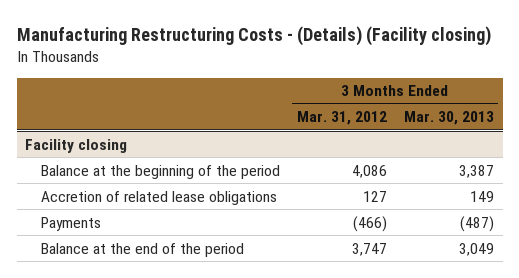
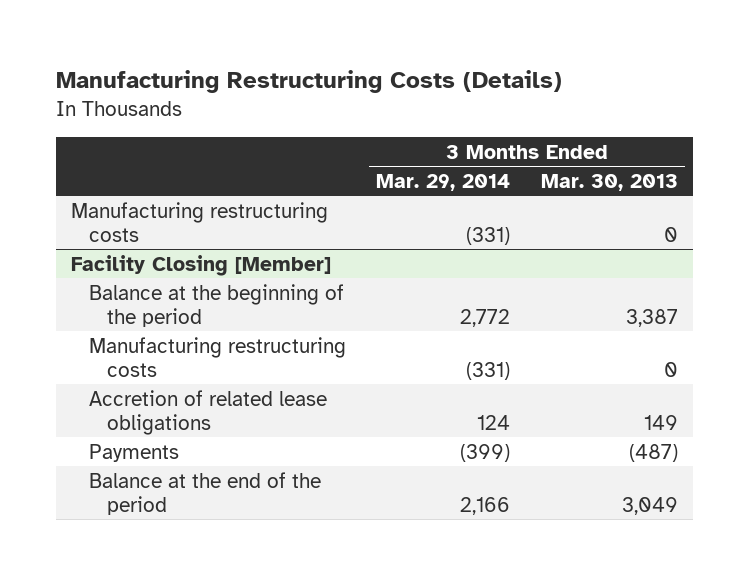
- Manufacturing Restructuring Costs - (Details) (Facility closing)
+ Manufacturing Restructuring Costs (Details)
- | 3 Months Ended Mar. 31, 2012 | 3 Months Ended Mar. 30, 2013
+ | 3 Months Ended Mar. 29, 2014 | 3 Months Ended Mar. 30, 2013
- Facility closing
+ Manufacturing restructuring costs | (331) | 0
+ Facility Closing [Member]
+ Manufacturing restructuring costs | (331) | 0

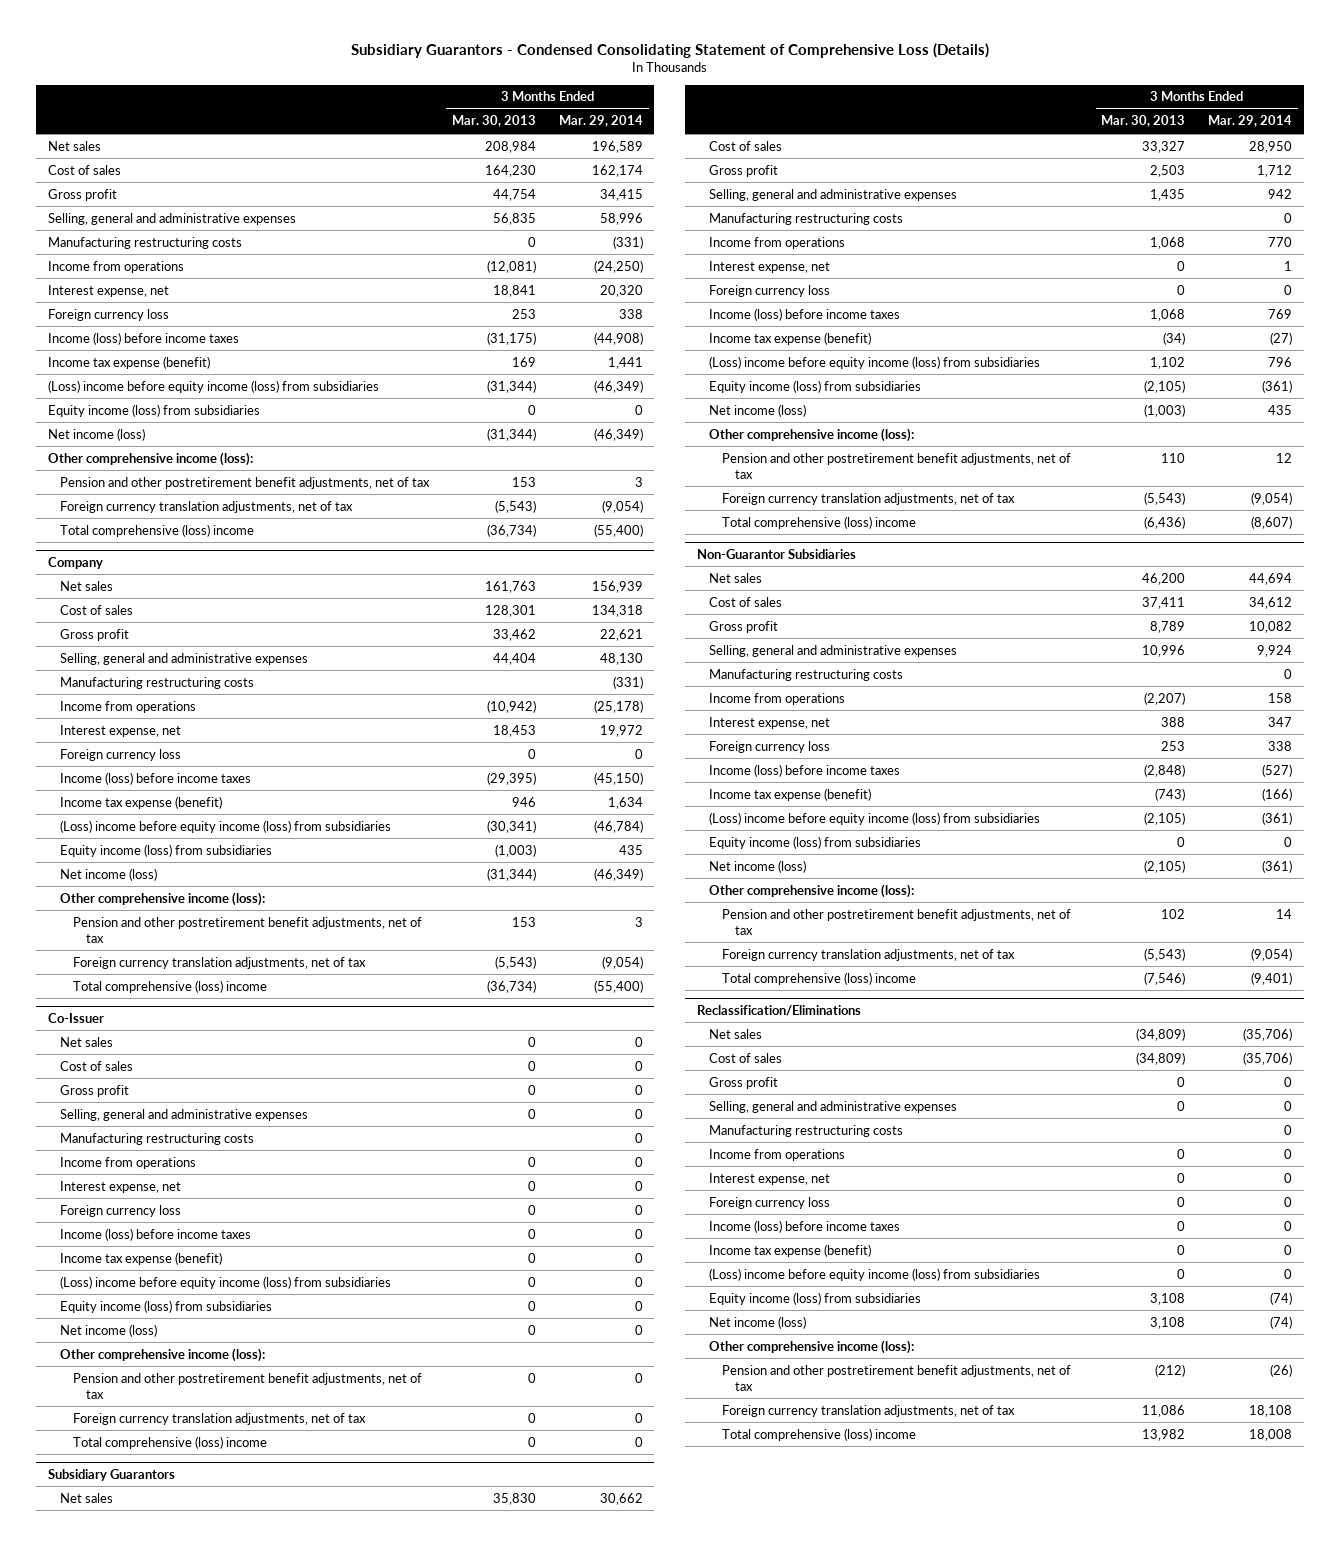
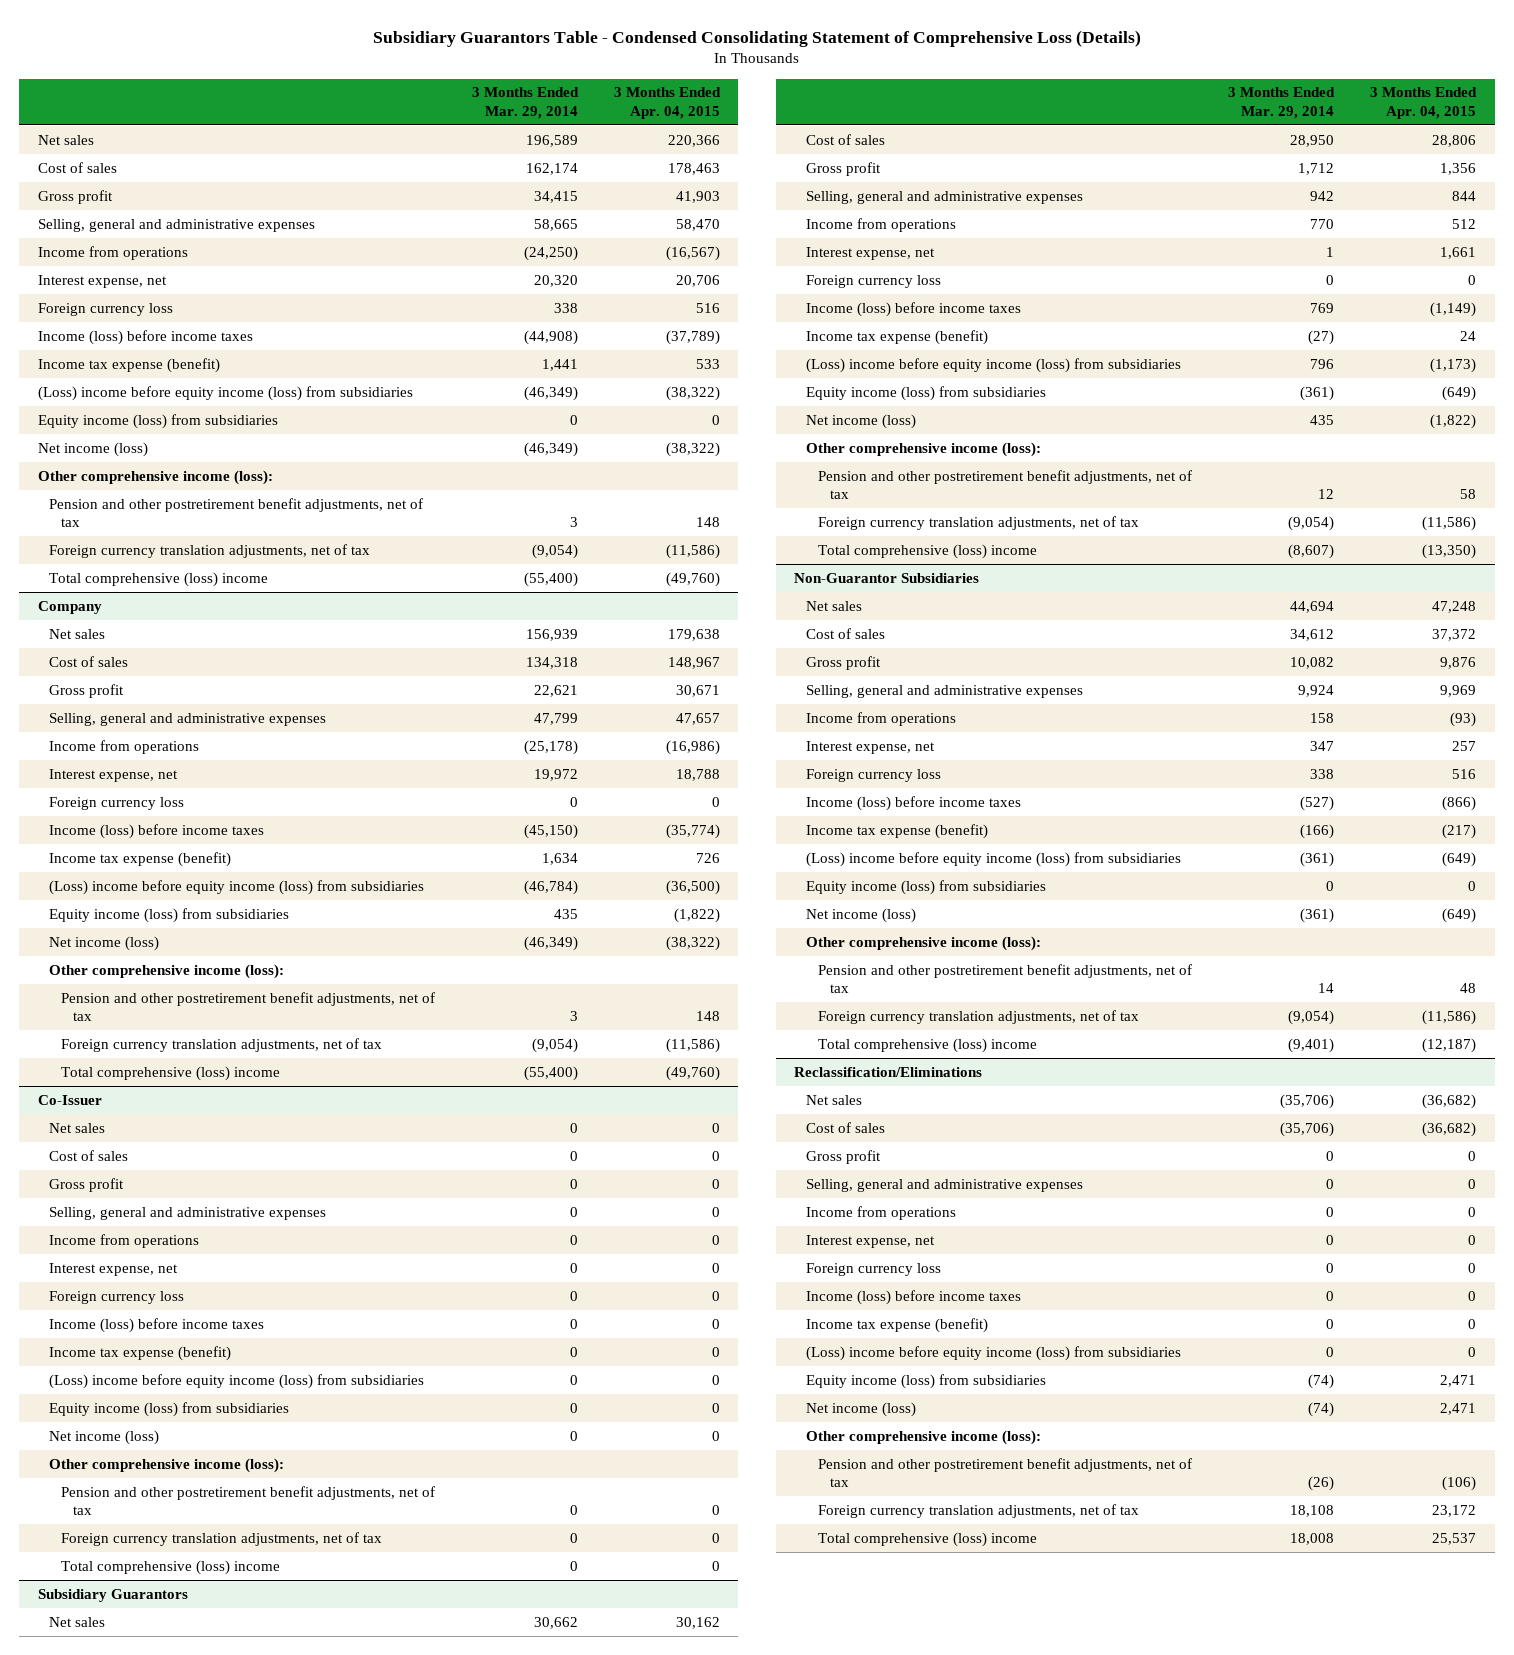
- Subsidiary Guarantors - Condensed Consolidating Statement of Comprehensive Loss (Details)
+ Subsidiary Guarantors Table - Condensed Consolidating Statement of Comprehensive Loss (Details)
- | 3 Months Ended Mar. 30, 2013 | 3 Months Ended Mar. 29, 2014
+ | 3 Months Ended Mar. 29, 2014 | 3 Months Ended Apr. 04, 2015
- Selling, general and administrative expenses | 56,835 | 58,996
- Manufacturing restructuring costs | 0 | (331)
+ Selling, general and administrative expenses | 58,665 | 58,470
@ Company
- Selling, general and administrative expenses | 44,404 | 48,130
- Manufacturing restructuring costs | | (331)
+ Selling, general and administrative expenses | 47,799 | 47,657
@ Co-Issuer
- Manufacturing restructuring costs | | 0
@ Subsidiary Guarantors
- Manufacturing restructuring costs | | 0
@ Non-Guarantor Subsidiaries
- Manufacturing restructuring costs | | 0
@ Reclassification/Eliminations
- Manufacturing restructuring costs | | 0

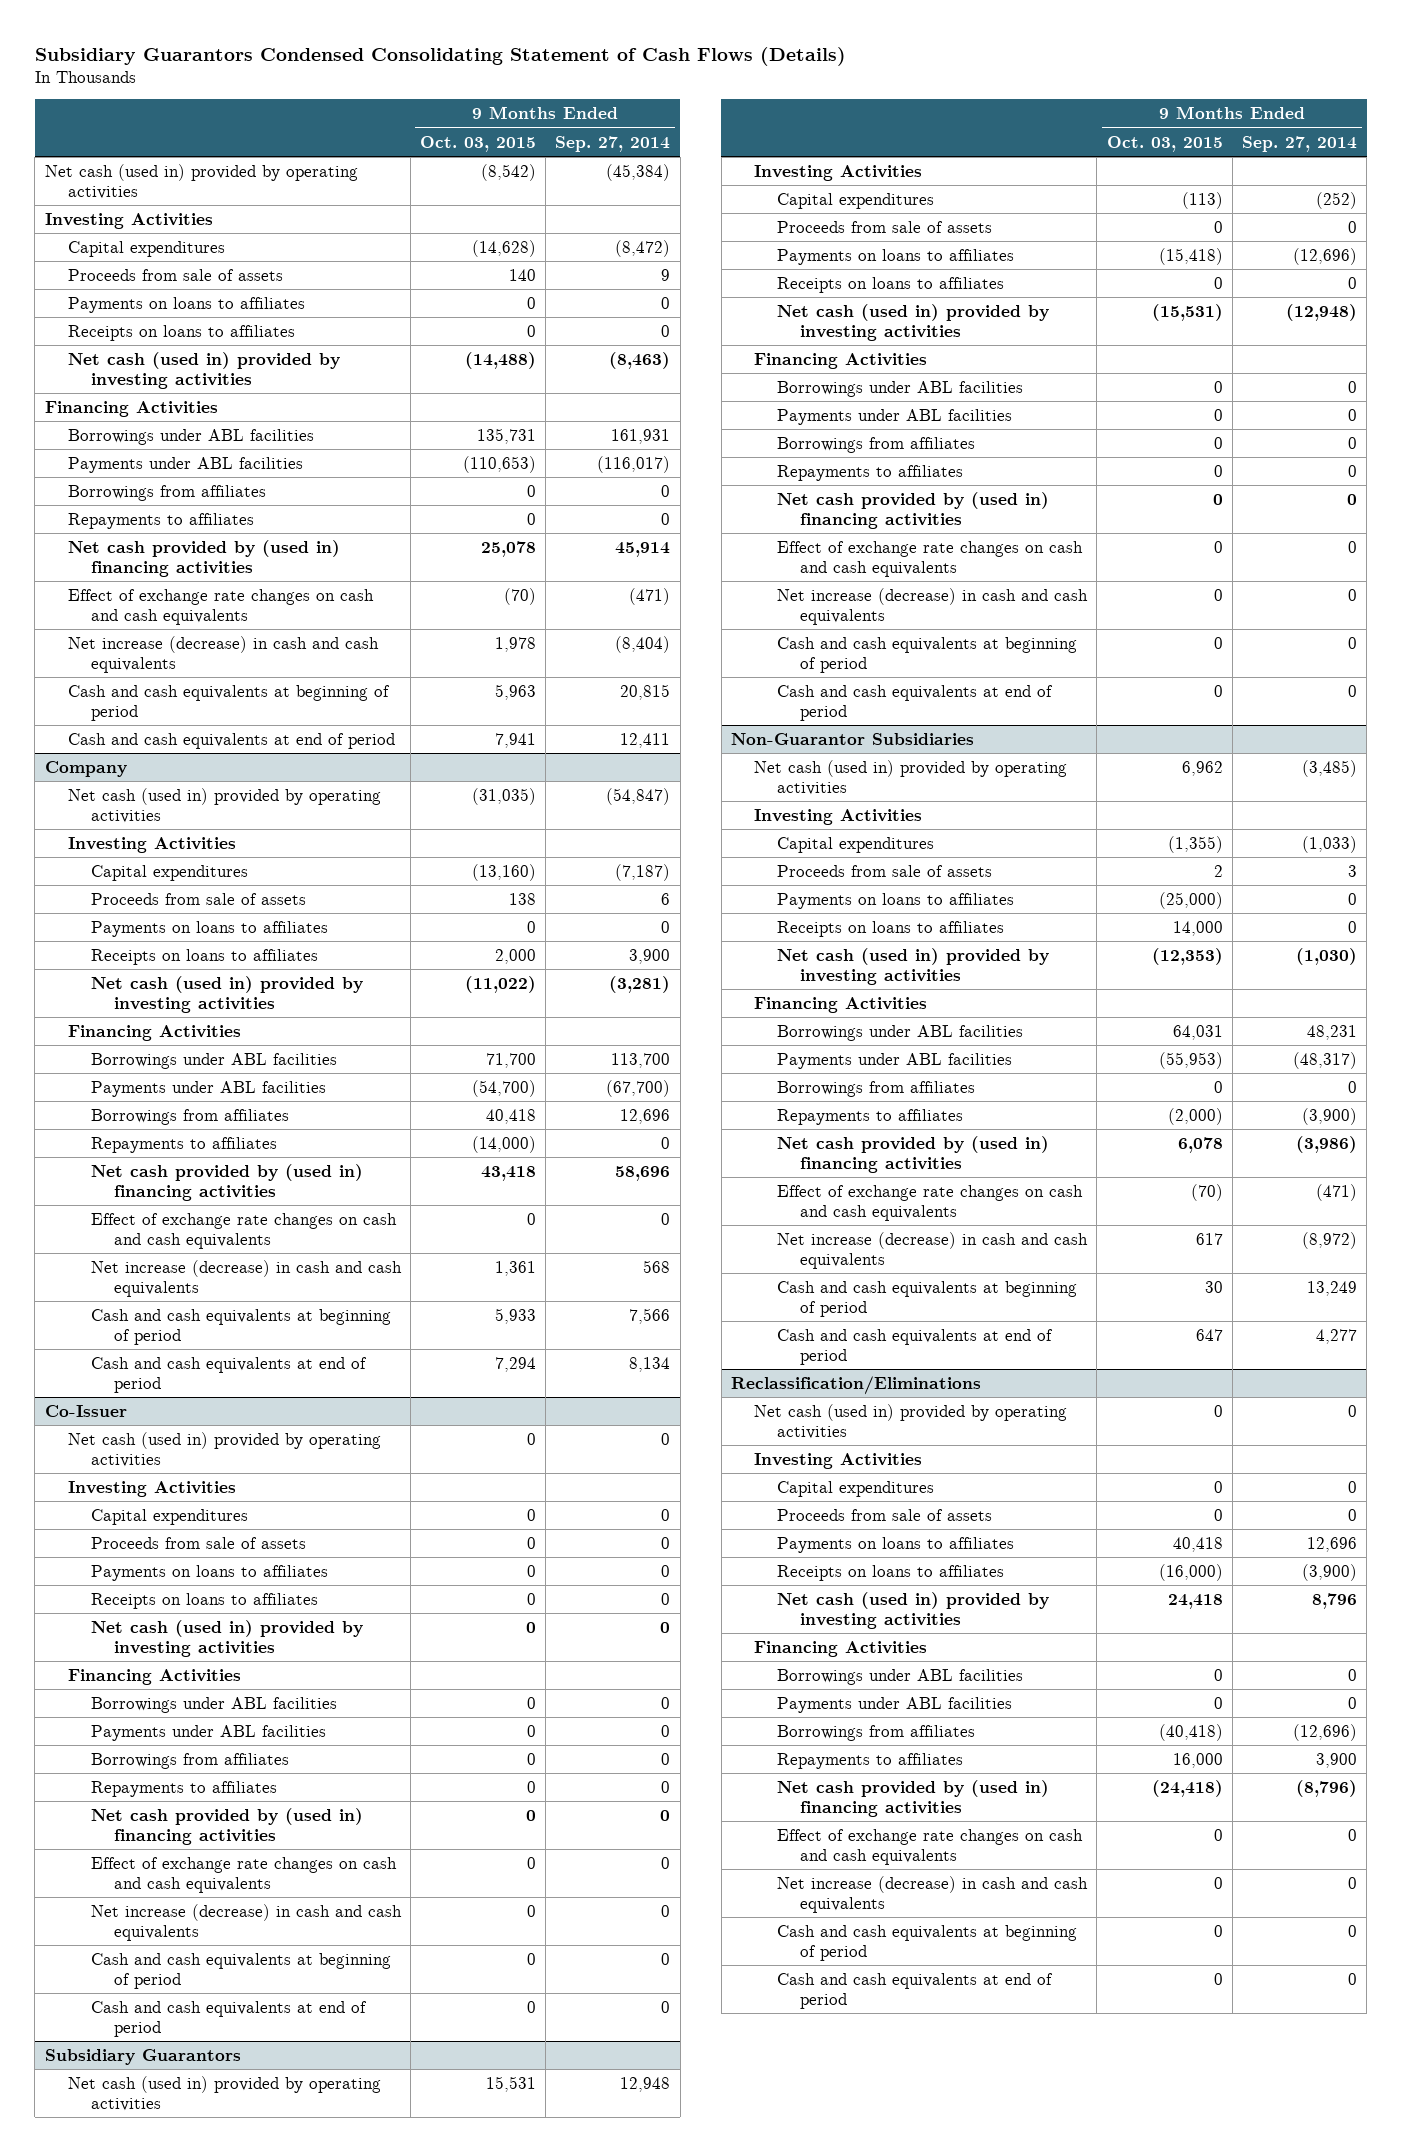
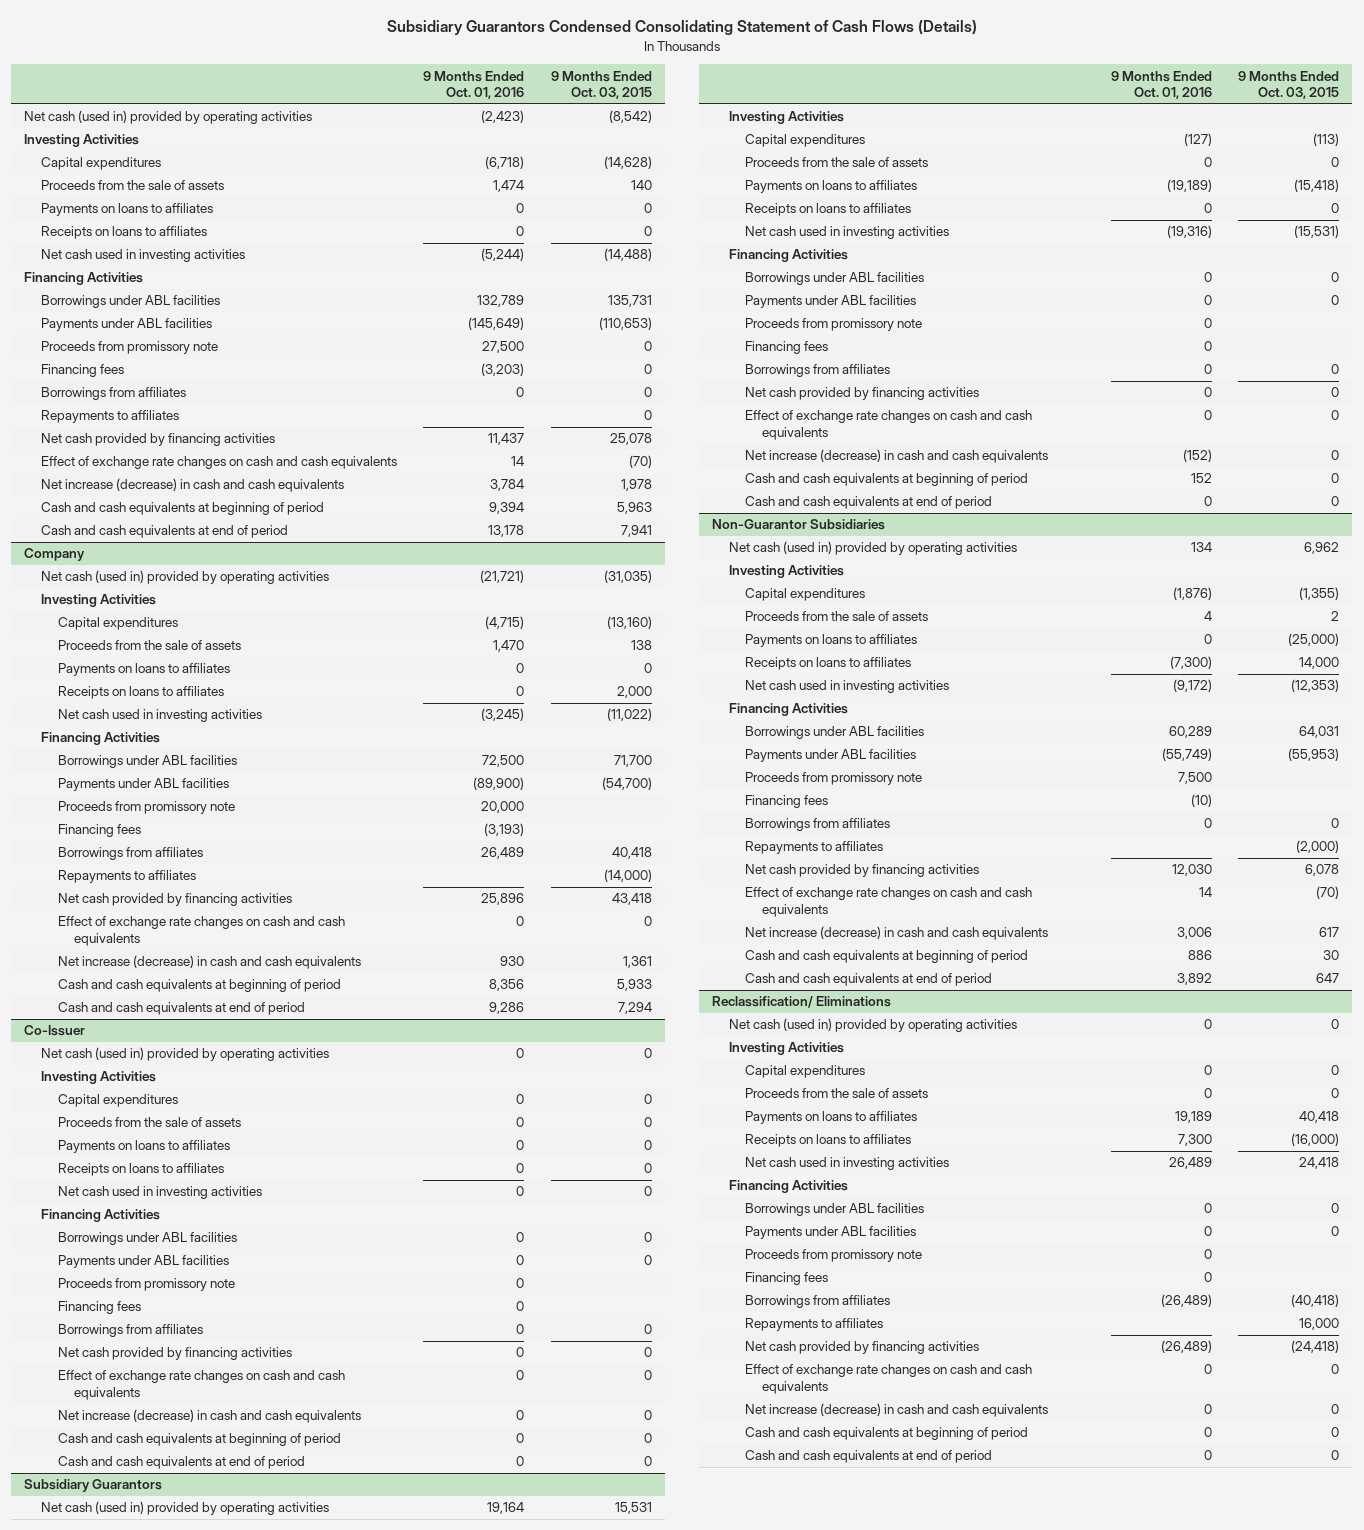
- | 9 Months Ended Oct. 03, 2015 | 9 Months Ended Sep. 27, 2014
+ | 9 Months Ended Oct. 01, 2016 | 9 Months Ended Oct. 03, 2015
- Proceeds from sale of assets | 140 | 9
+ Proceeds from the sale of assets | 1,474 | 140
- Net cash (used in) provided by investing activities | (14,488) | (8,463)
+ Net cash used in investing activities | (5,244) | (14,488)
+ Proceeds from promissory note | 27,500 | 0
+ Financing fees | (3,203) | 0
- Net cash provided by (used in) financing activities | 25,078 | 45,914
+ Net cash provided by financing activities | 11,437 | 25,078
@ Company
- Proceeds from sale of assets | 138 | 6
+ Proceeds from the sale of assets | 1,470 | 138
- Net cash (used in) provided by investing activities | (11,022) | (3,281)
+ Net cash used in investing activities | (3,245) | (11,022)
+ Proceeds from promissory note | 20,000 |
+ Financing fees | (3,193) |
- Net cash provided by (used in) financing activities | 43,418 | 58,696
+ Net cash provided by financing activities | 25,896 | 43,418
@ Co-Issuer
- Proceeds from sale of assets | 0 | 0
+ Proceeds from the sale of assets | 0 | 0
- Net cash (used in) provided by investing activities | 0 | 0
+ Net cash used in investing activities | 0 | 0
+ Proceeds from promissory note | 0 |
+ Financing fees | 0 |
- Repayments to affiliates | 0 | 0
- Net cash provided by (used in) financing activities | 0 | 0
+ Net cash provided by financing activities | 0 | 0
@ Subsidiary Guarantors
- Proceeds from sale of assets | 0 | 0
+ Proceeds from the sale of assets | 0 | 0
- Net cash (used in) provided by investing activities | (15,531) | (12,948)
+ Net cash used in investing activities | (19,316) | (15,531)
+ Proceeds from promissory note | 0 |
+ Financing fees | 0 |
- Repayments to affiliates | 0 | 0
- Net cash provided by (used in) financing activities | 0 | 0
+ Net cash provided by financing activities | 0 | 0
@ Non-Guarantor Subsidiaries
- Proceeds from sale of assets | 2 | 3
+ Proceeds from the sale of assets | 4 | 2
- Net cash (used in) provided by investing activities | (12,353) | (1,030)
+ Net cash used in investing activities | (9,172) | (12,353)
+ Proceeds from promissory note | 7,500 |
+ Financing fees | (10) |
- Net cash provided by (used in) financing activities | 6,078 | (3,986)
+ Net cash provided by financing activities | 12,030 | 6,078
- Reclassification/Eliminations
+ Reclassification/ Eliminations
- Proceeds from sale of assets | 0 | 0
+ Proceeds from the sale of assets | 0 | 0
- Net cash (used in) provided by investing activities | 24,418 | 8,796
+ Net cash used in investing activities | 26,489 | 24,418
+ Proceeds from promissory note | 0 |
+ Financing fees | 0 |
- Net cash provided by (used in) financing activities | (24,418) | (8,796)
+ Net cash provided by financing activities | (26,489) | (24,418)

